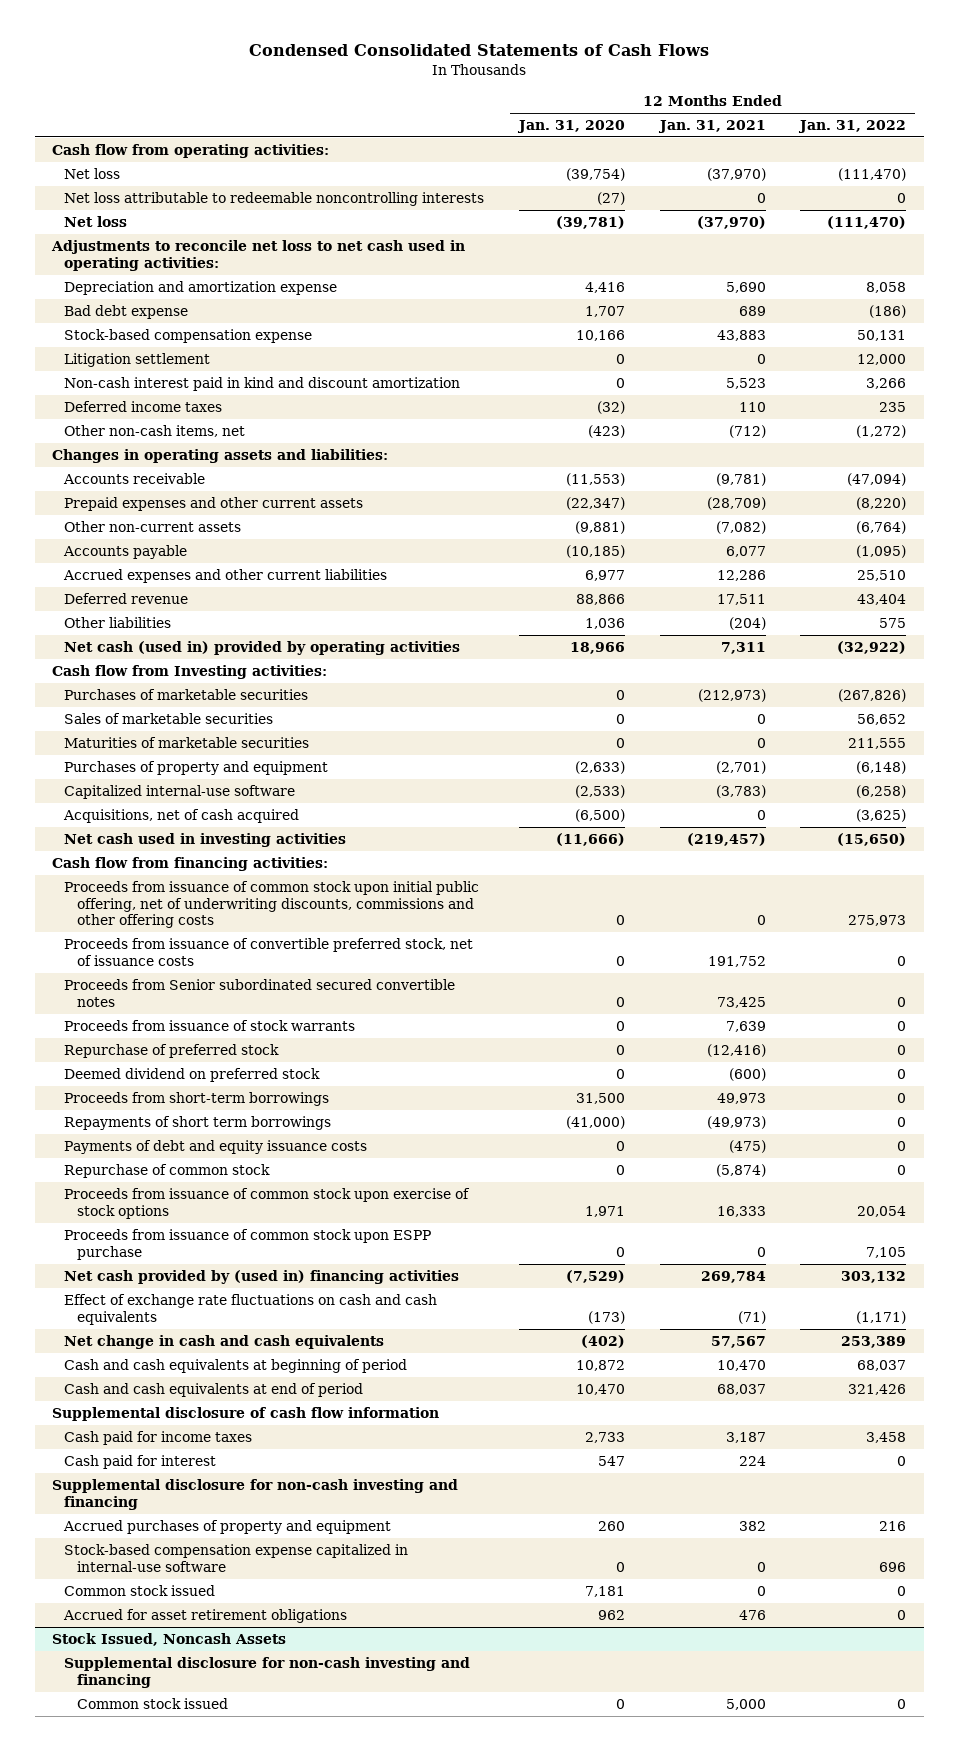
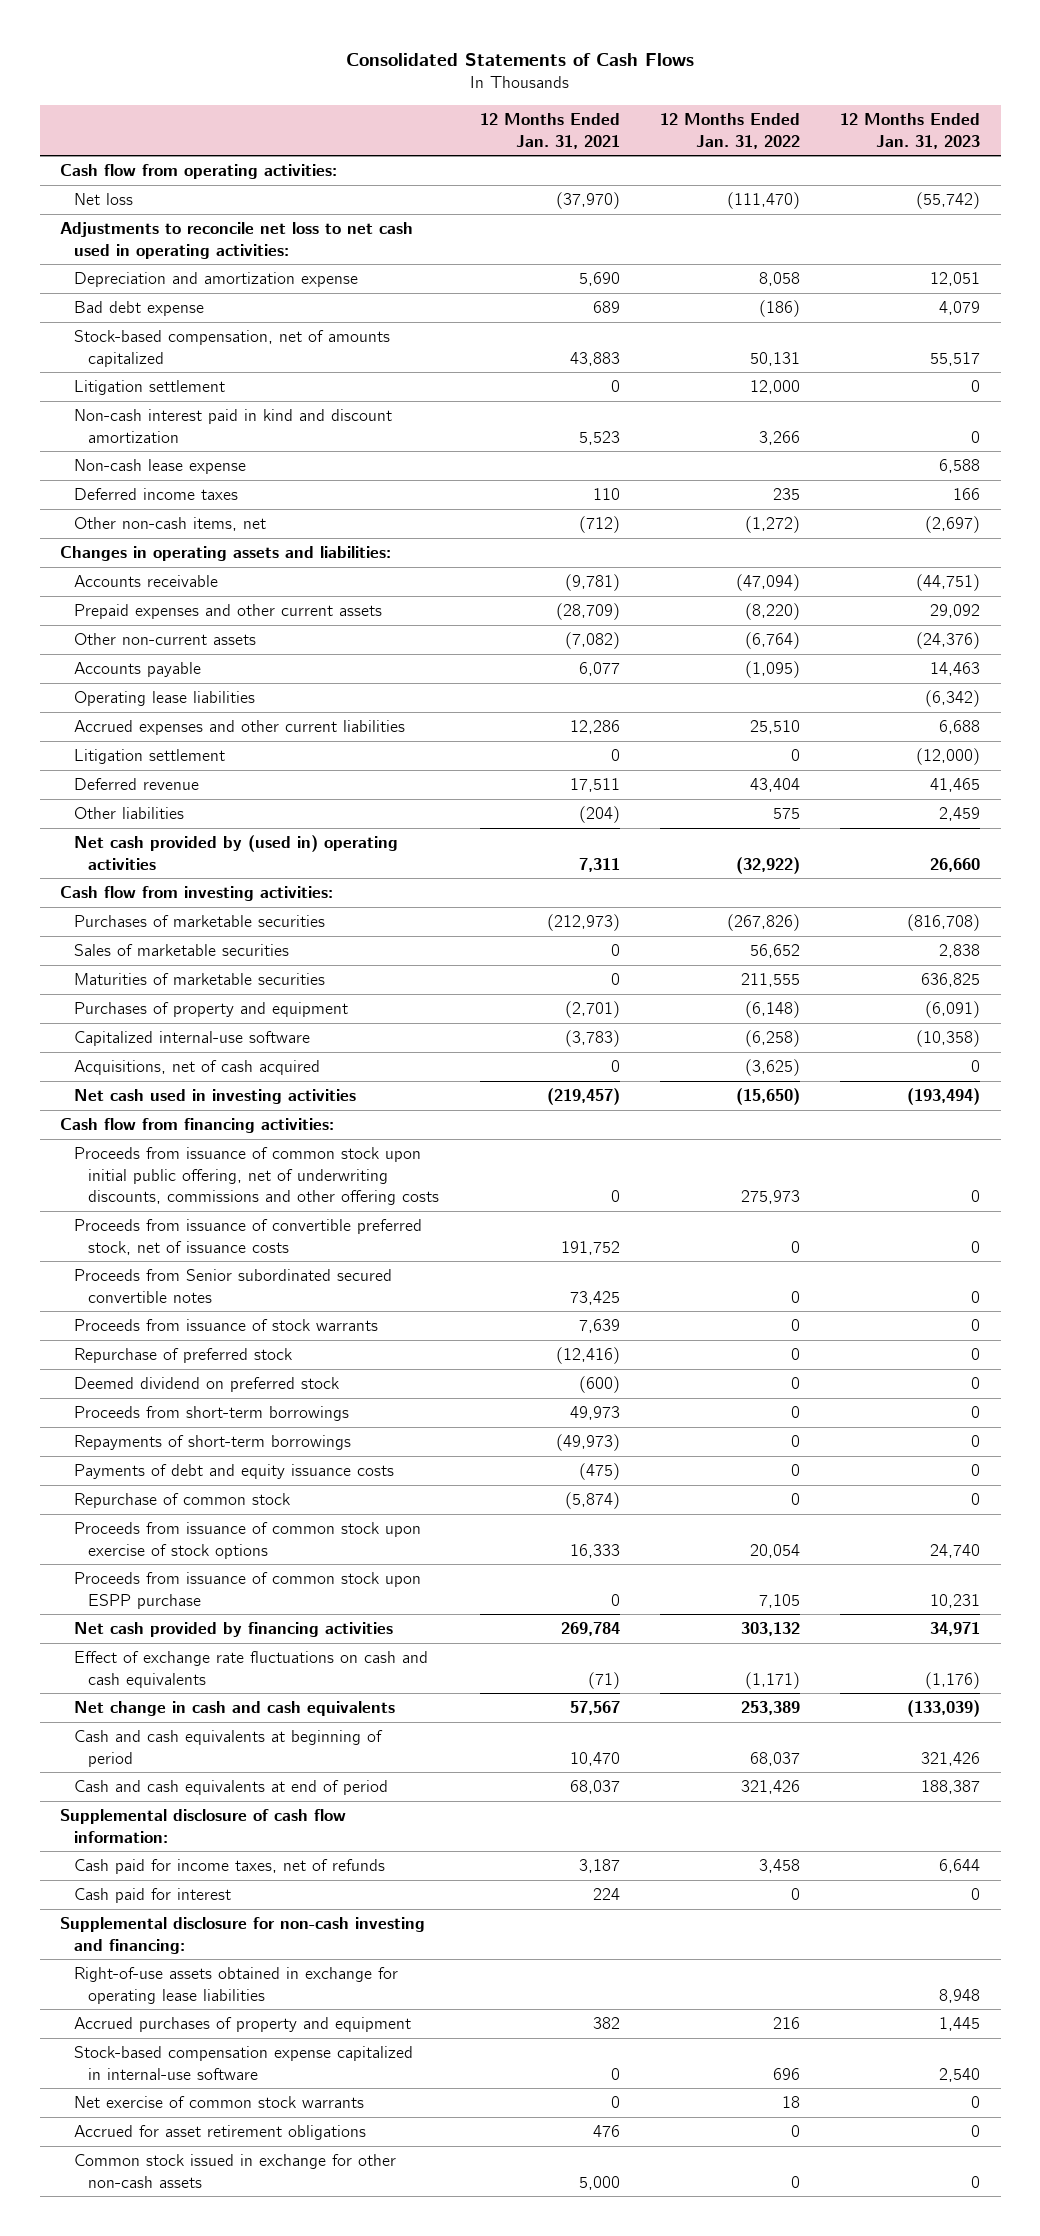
- Condensed Consolidated Statements of Cash Flows
+ Consolidated Statements of Cash Flows
- | 12 Months Ended Jan. 31, 2020 | 12 Months Ended Jan. 31, 2021 | 12 Months Ended Jan. 31, 2022
+ | 12 Months Ended Jan. 31, 2021 | 12 Months Ended Jan. 31, 2022 | 12 Months Ended Jan. 31, 2023
- Net loss attributable to redeemable noncontrolling interests | (27) | 0 | 0
- Net loss | (39,781) | (37,970) | (111,470)
- Stock-based compensation expense | 10,166 | 43,883 | 50,131
+ Stock-based compensation, net of amounts capitalized | 43,883 | 50,131 | 55,517
+ Non-cash lease expense | | | 6,588
+ Operating lease liabilities | | | (6,342)
+ Litigation settlement | 0 | 0 | (12,000)
- Net cash (used in) provided by operating activities | 18,966 | 7,311 | (32,922)
- Cash flow from Investing activities:
+ Net cash provided by (used in) operating activities | 7,311 | (32,922) | 26,660
+ Cash flow from investing activities:
- Repayments of short term borrowings | (41,000) | (49,973) | 0
+ Repayments of short-term borrowings | (49,973) | 0 | 0
- Net cash provided by (used in) financing activities | (7,529) | 269,784 | 303,132
+ Net cash provided by financing activities | 269,784 | 303,132 | 34,971
- Supplemental disclosure of cash flow information
- Cash paid for income taxes | 2,733 | 3,187 | 3,458
+ Supplemental disclosure of cash flow information:
+ Cash paid for income taxes, net of refunds | 3,187 | 3,458 | 6,644
- Supplemental disclosure for non-cash investing and financing
+ Supplemental disclosure for non-cash investing and financing:
+ Right-of-use assets obtained in exchange for operating lease liabilities | | | 8,948
- Common stock issued | 7,181 | 0 | 0
+ Net exercise of common stock warrants | 0 | 18 | 0
- Stock Issued, Noncash Assets
- Supplemental disclosure for non-cash investing and financing
- Common stock issued | 0 | 5,000 | 0
+ Common stock issued in exchange for other non-cash assets | 5,000 | 0 | 0

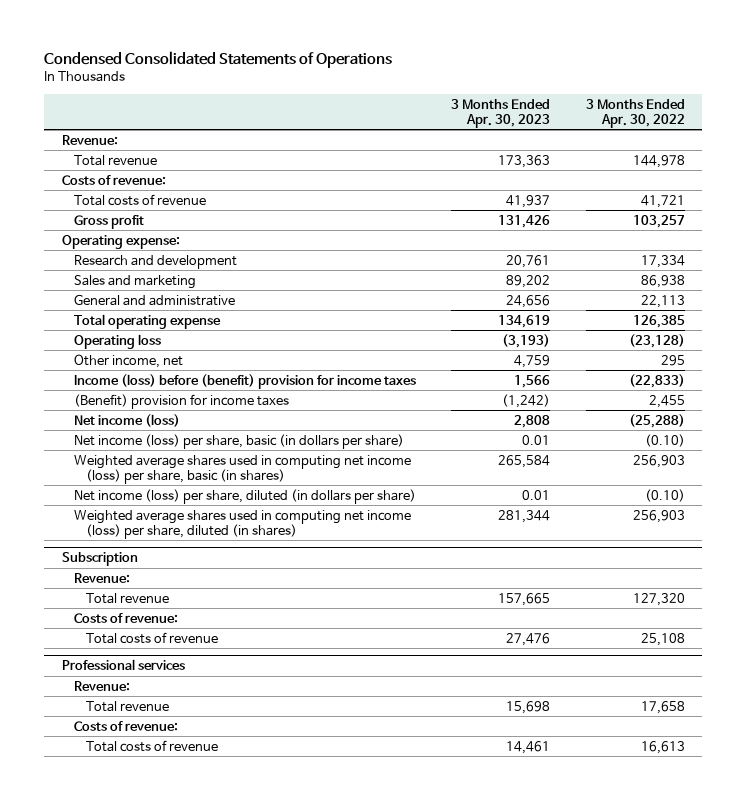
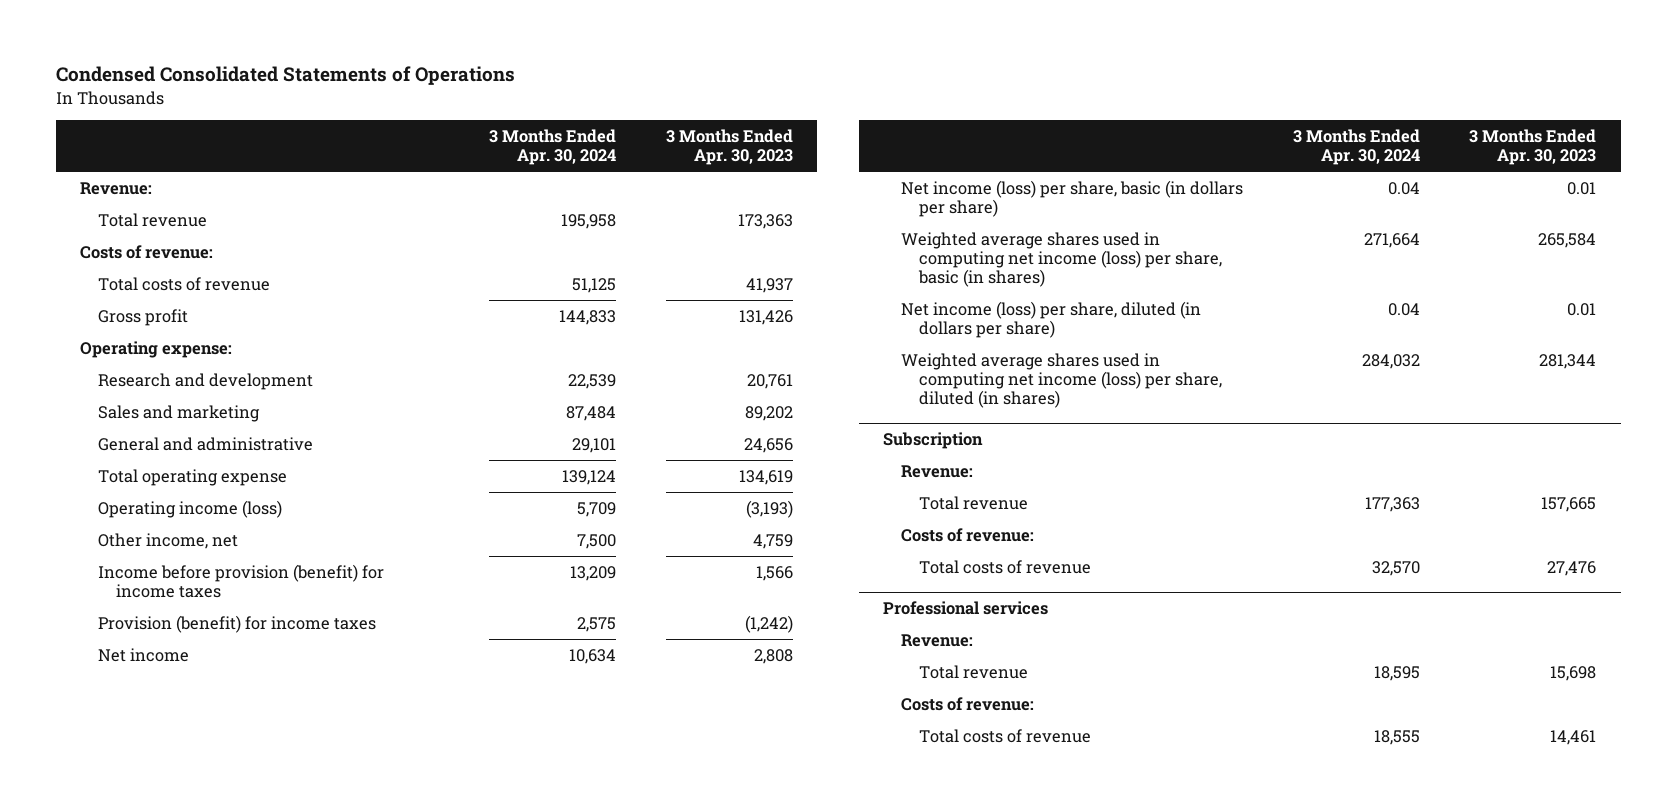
- | 3 Months Ended Apr. 30, 2023 | 3 Months Ended Apr. 30, 2022
+ | 3 Months Ended Apr. 30, 2024 | 3 Months Ended Apr. 30, 2023
- Operating loss | (3,193) | (23,128)
+ Operating income (loss) | 5,709 | (3,193)
- Income (loss) before (benefit) provision for income taxes | 1,566 | (22,833)
- (Benefit) provision for income taxes | (1,242) | 2,455
- Net income (loss) | 2,808 | (25,288)
+ Income before provision (benefit) for income taxes | 13,209 | 1,566
+ Provision (benefit) for income taxes | 2,575 | (1,242)
+ Net income | 10,634 | 2,808

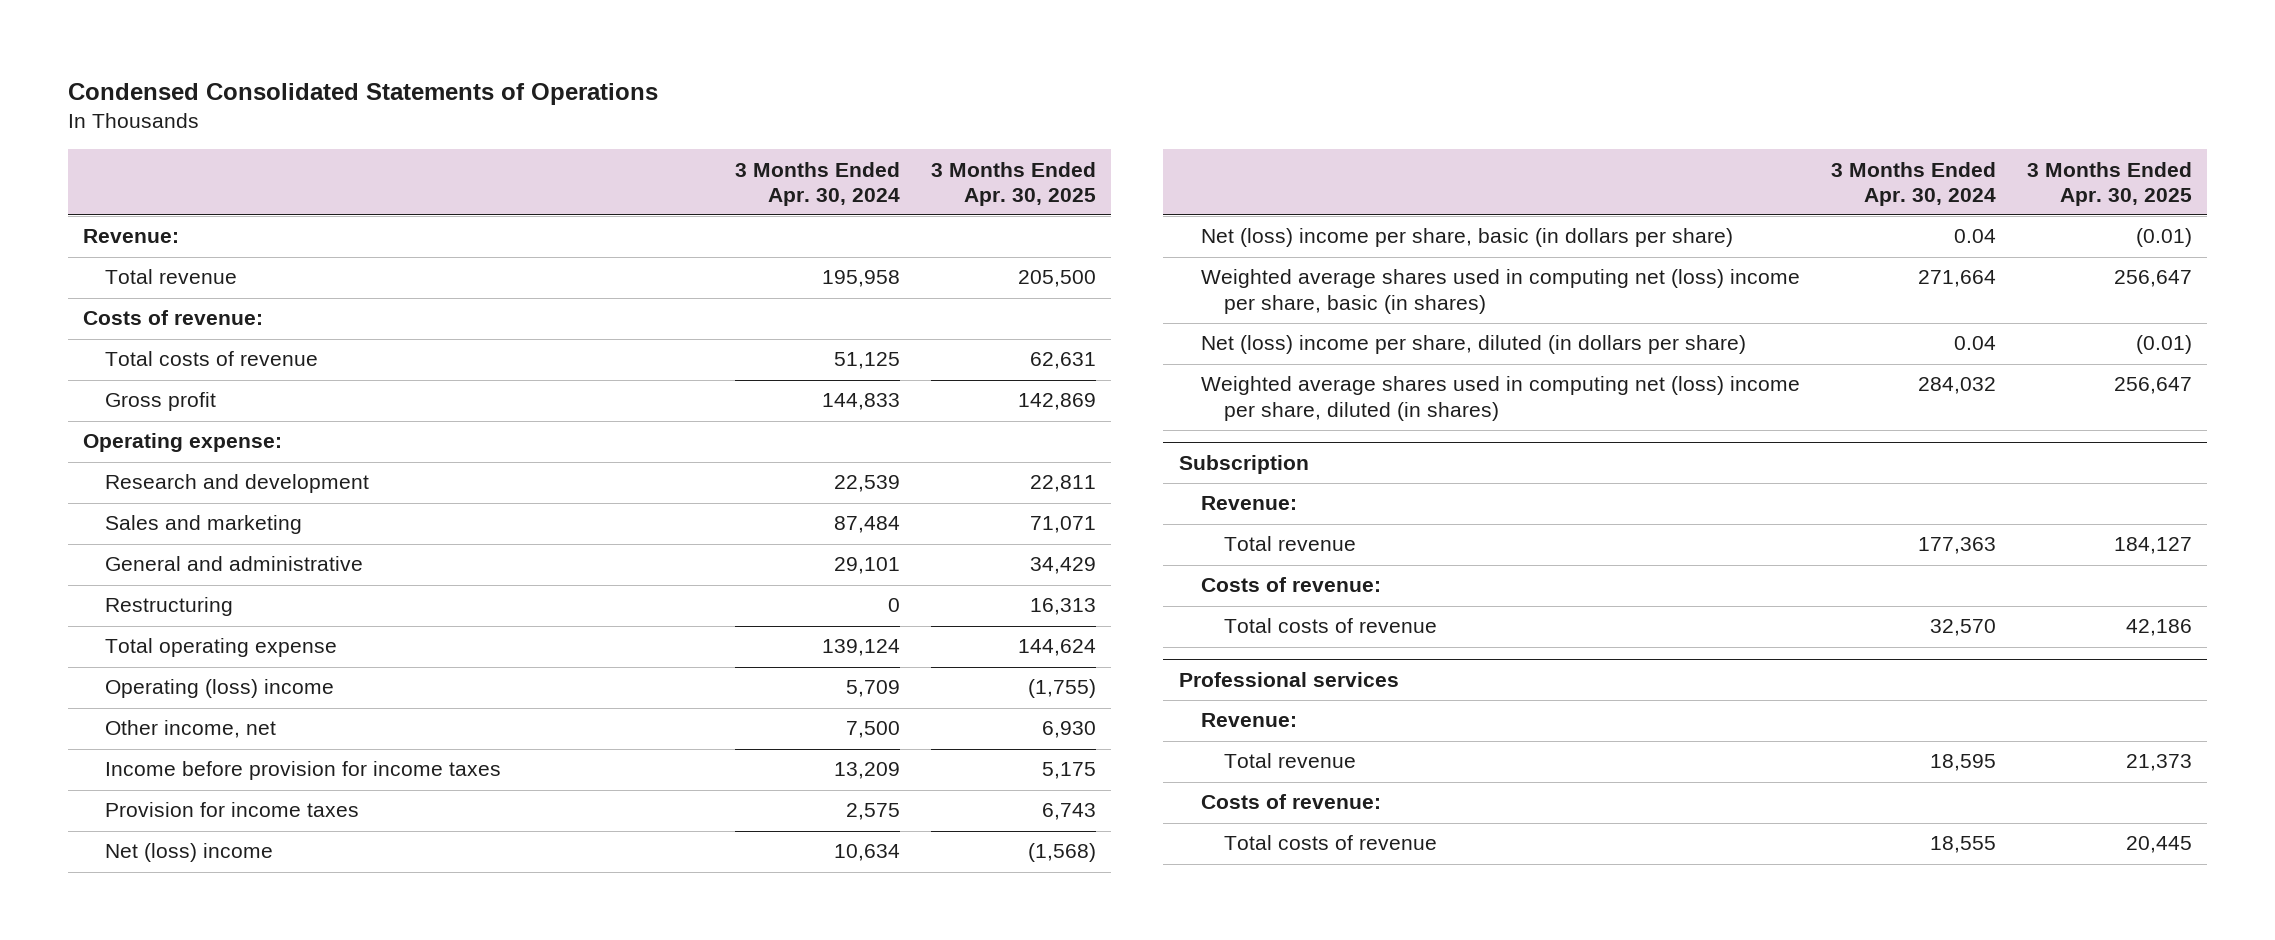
- | 3 Months Ended Apr. 30, 2024 | 3 Months Ended Apr. 30, 2023
+ | 3 Months Ended Apr. 30, 2024 | 3 Months Ended Apr. 30, 2025
+ Restructuring | 0 | 16,313
- Operating income (loss) | 5,709 | (3,193)
+ Operating (loss) income | 5,709 | (1,755)
- Income before provision (benefit) for income taxes | 13,209 | 1,566
- Provision (benefit) for income taxes | 2,575 | (1,242)
- Net income | 10,634 | 2,808
- Net income (loss) per share, basic (in dollars per share) | 0.04 | 0.01
- Weighted average shares used in computing net income (loss) per share, basic (in shares) | 271,664 | 265,584
- Net income (loss) per share, diluted (in dollars per share) | 0.04 | 0.01
- Weighted average shares used in computing net income (loss) per share, diluted (in shares) | 284,032 | 281,344
+ Income before provision for income taxes | 13,209 | 5,175
+ Provision for income taxes | 2,575 | 6,743
+ Net (loss) income | 10,634 | (1,568)
+ Net (loss) income per share, basic (in dollars per share) | 0.04 | (0.01)
+ Weighted average shares used in computing net (loss) income per share, basic (in shares) | 271,664 | 256,647
+ Net (loss) income per share, diluted (in dollars per share) | 0.04 | (0.01)
+ Weighted average shares used in computing net (loss) income per share, diluted (in shares) | 284,032 | 256,647

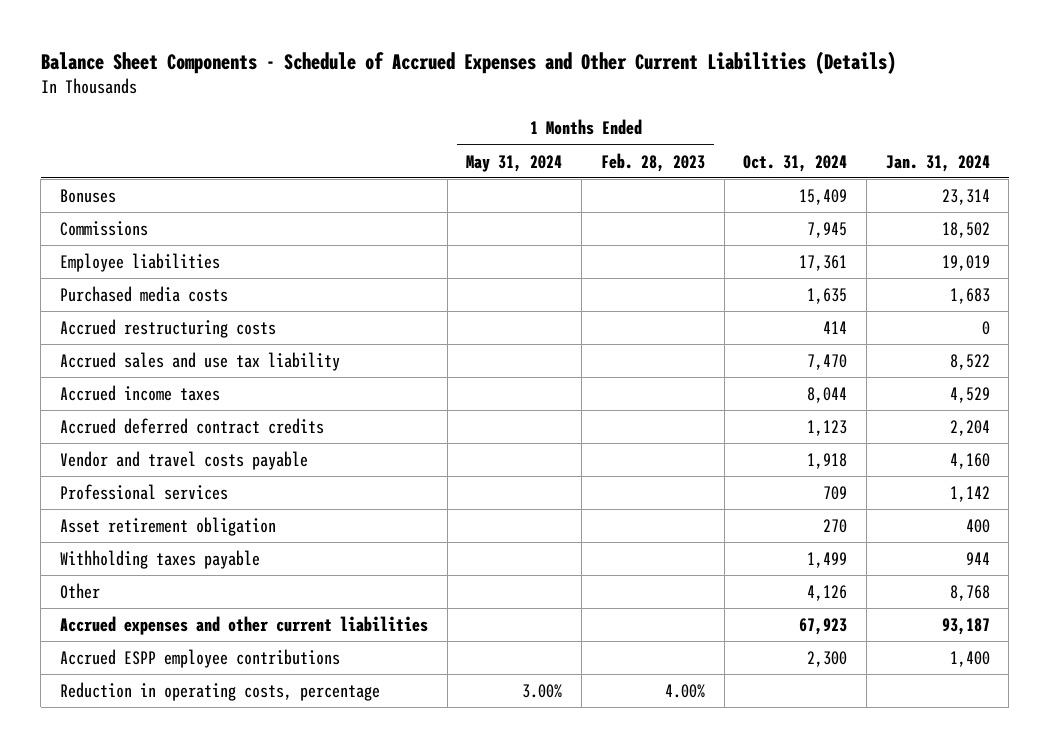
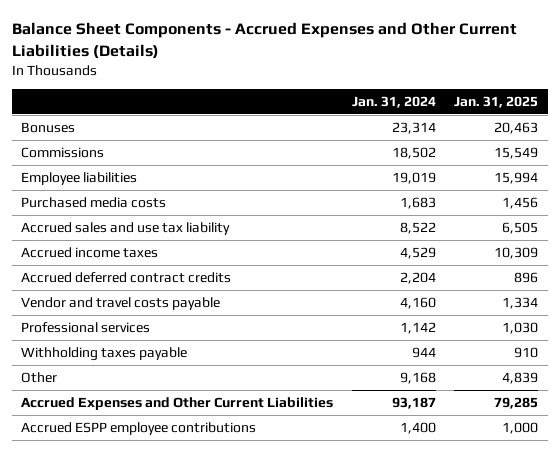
- Balance Sheet Components - Schedule of Accrued Expenses and Other Current Liabilities (Details)
+ Balance Sheet Components - Accrued Expenses and Other Current Liabilities (Details)
- | 1 Months Ended May 31, 2024 | 1 Months Ended Feb. 28, 2023 | Oct. 31, 2024 | Jan. 31, 2024
+ | Jan. 31, 2024 | Jan. 31, 2025
- Accrued restructuring costs | | | 414 | 0
- Asset retirement obligation | | | 270 | 400
- Other | | | 4,126 | 8,768
- Accrued expenses and other current liabilities | | | 67,923 | 93,187
+ Other | 9,168 | 4,839
+ Accrued Expenses and Other Current Liabilities | 93,187 | 79,285
- Reduction in operating costs, percentage | 3.00% | 4.00% | |

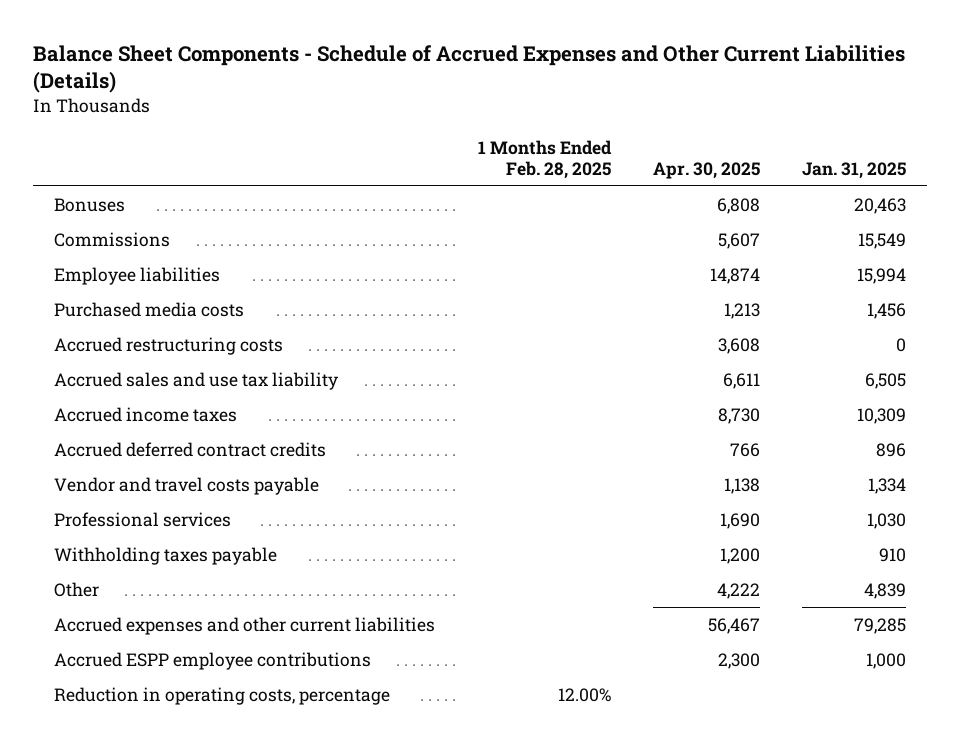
- Balance Sheet Components - Accrued Expenses and Other Current Liabilities (Details)
+ Balance Sheet Components - Schedule of Accrued Expenses and Other Current Liabilities (Details)
- | Jan. 31, 2024 | Jan. 31, 2025
+ | 1 Months Ended Feb. 28, 2025 | Apr. 30, 2025 | Jan. 31, 2025
+ Accrued restructuring costs | | 3,608 | 0
- Accrued Expenses and Other Current Liabilities | 93,187 | 79,285
+ Accrued expenses and other current liabilities | | 56,467 | 79,285
+ Reduction in operating costs, percentage | 12.00% | |

